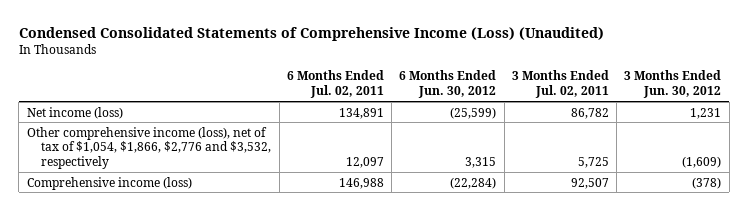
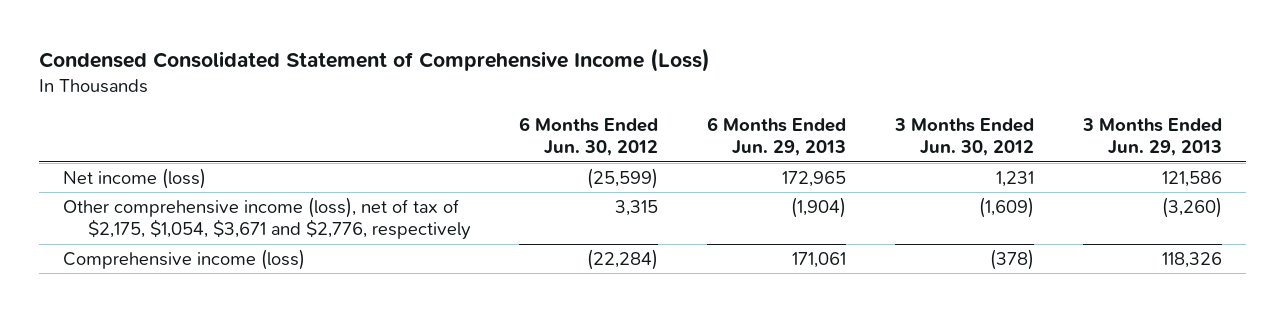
- Condensed Consolidated Statements of Comprehensive Income (Loss) (Unaudited)
+ Condensed Consolidated Statement of Comprehensive Income (Loss)
- | 6 Months Ended Jul. 02, 2011 | 6 Months Ended Jun. 30, 2012 | 3 Months Ended Jul. 02, 2011 | 3 Months Ended Jun. 30, 2012
+ | 6 Months Ended Jun. 30, 2012 | 6 Months Ended Jun. 29, 2013 | 3 Months Ended Jun. 30, 2012 | 3 Months Ended Jun. 29, 2013
- Other comprehensive income (loss), net of tax of $1,054, $1,866, $2,776 and $3,532, respectively | 12,097 | 3,315 | 5,725 | (1,609)
+ Other comprehensive income (loss), net of tax of $2,175, $1,054, $3,671 and $2,776, respectively | 3,315 | (1,904) | (1,609) | (3,260)

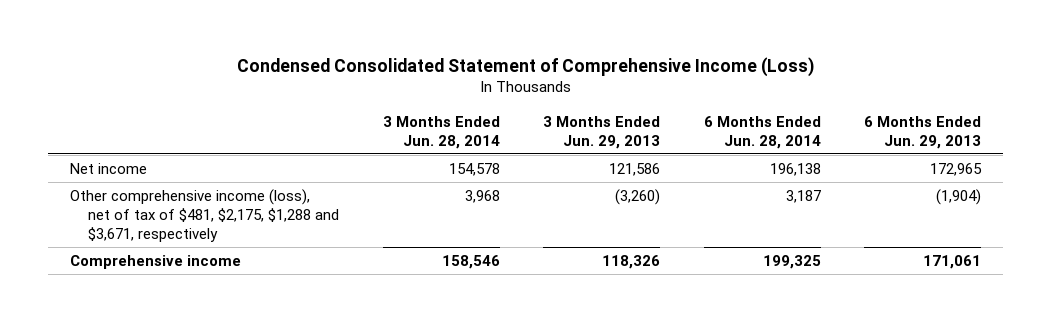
- | 6 Months Ended Jun. 30, 2012 | 6 Months Ended Jun. 29, 2013 | 3 Months Ended Jun. 30, 2012 | 3 Months Ended Jun. 29, 2013
+ | 3 Months Ended Jun. 28, 2014 | 3 Months Ended Jun. 29, 2013 | 6 Months Ended Jun. 28, 2014 | 6 Months Ended Jun. 29, 2013
- Net income (loss) | (25,599) | 172,965 | 1,231 | 121,586
- Other comprehensive income (loss), net of tax of $2,175, $1,054, $3,671 and $2,776, respectively | 3,315 | (1,904) | (1,609) | (3,260)
- Comprehensive income (loss) | (22,284) | 171,061 | (378) | 118,326
+ Net income | 154,578 | 121,586 | 196,138 | 172,965
+ Other comprehensive income (loss), net of tax of $481, $2,175, $1,288 and $3,671, respectively | 3,968 | (3,260) | 3,187 | (1,904)
+ Comprehensive income | 158,546 | 118,326 | 199,325 | 171,061

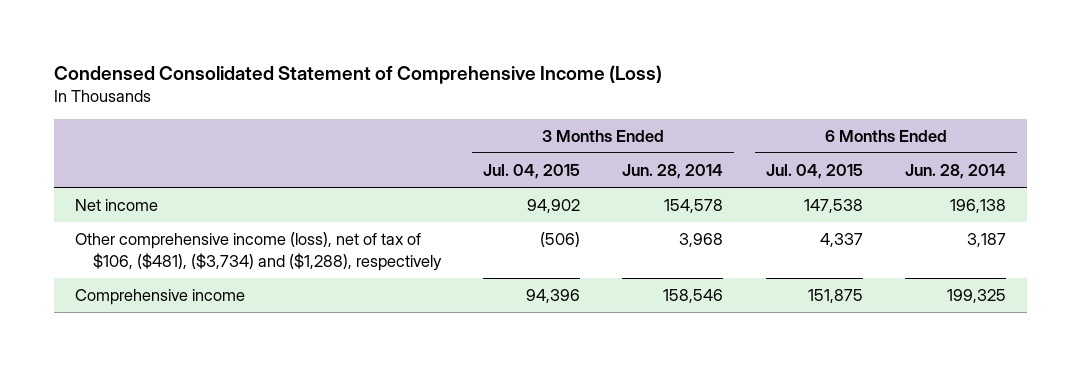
- | 3 Months Ended Jun. 28, 2014 | 3 Months Ended Jun. 29, 2013 | 6 Months Ended Jun. 28, 2014 | 6 Months Ended Jun. 29, 2013
+ | 3 Months Ended Jul. 04, 2015 | 3 Months Ended Jun. 28, 2014 | 6 Months Ended Jul. 04, 2015 | 6 Months Ended Jun. 28, 2014
- Other comprehensive income (loss), net of tax of $481, $2,175, $1,288 and $3,671, respectively | 3,968 | (3,260) | 3,187 | (1,904)
+ Other comprehensive income (loss), net of tax of $106, ($481), ($3,734) and ($1,288), respectively | (506) | 3,968 | 4,337 | 3,187

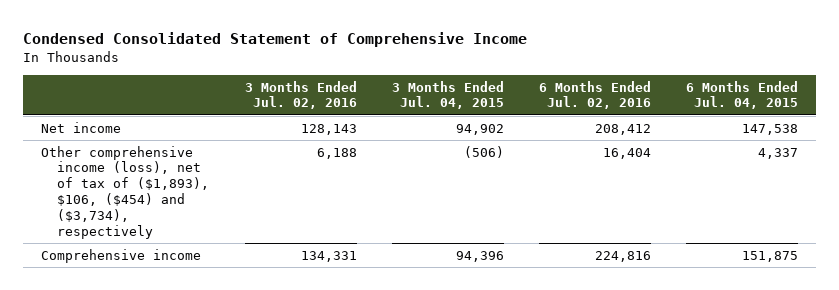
- Condensed Consolidated Statement of Comprehensive Income (Loss)
+ Condensed Consolidated Statement of Comprehensive Income
- | 3 Months Ended Jul. 04, 2015 | 3 Months Ended Jun. 28, 2014 | 6 Months Ended Jul. 04, 2015 | 6 Months Ended Jun. 28, 2014
+ | 3 Months Ended Jul. 02, 2016 | 3 Months Ended Jul. 04, 2015 | 6 Months Ended Jul. 02, 2016 | 6 Months Ended Jul. 04, 2015
- Other comprehensive income (loss), net of tax of $106, ($481), ($3,734) and ($1,288), respectively | (506) | 3,968 | 4,337 | 3,187
+ Other comprehensive income (loss), net of tax of ($1,893), $106, ($454) and ($3,734), respectively | 6,188 | (506) | 16,404 | 4,337

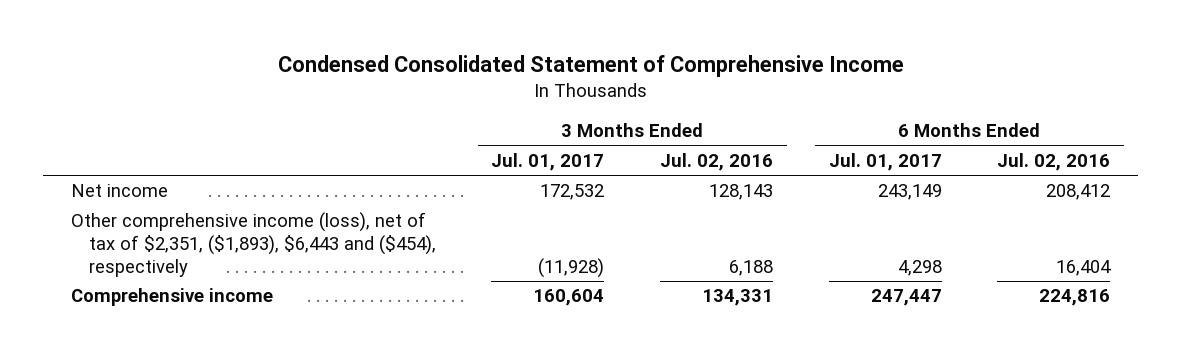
- | 3 Months Ended Jul. 02, 2016 | 3 Months Ended Jul. 04, 2015 | 6 Months Ended Jul. 02, 2016 | 6 Months Ended Jul. 04, 2015
+ | 3 Months Ended Jul. 01, 2017 | 3 Months Ended Jul. 02, 2016 | 6 Months Ended Jul. 01, 2017 | 6 Months Ended Jul. 02, 2016
- Other comprehensive income (loss), net of tax of ($1,893), $106, ($454) and ($3,734), respectively | 6,188 | (506) | 16,404 | 4,337
+ Other comprehensive income (loss), net of tax of $2,351, ($1,893), $6,443 and ($454), respectively | (11,928) | 6,188 | 4,298 | 16,404

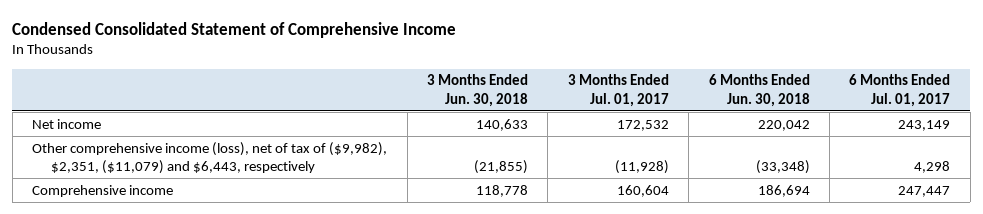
- | 3 Months Ended Jul. 01, 2017 | 3 Months Ended Jul. 02, 2016 | 6 Months Ended Jul. 01, 2017 | 6 Months Ended Jul. 02, 2016
+ | 3 Months Ended Jun. 30, 2018 | 3 Months Ended Jul. 01, 2017 | 6 Months Ended Jun. 30, 2018 | 6 Months Ended Jul. 01, 2017
- Other comprehensive income (loss), net of tax of $2,351, ($1,893), $6,443 and ($454), respectively | (11,928) | 6,188 | 4,298 | 16,404
+ Other comprehensive income (loss), net of tax of ($9,982), $2,351, ($11,079) and $6,443, respectively | (21,855) | (11,928) | (33,348) | 4,298

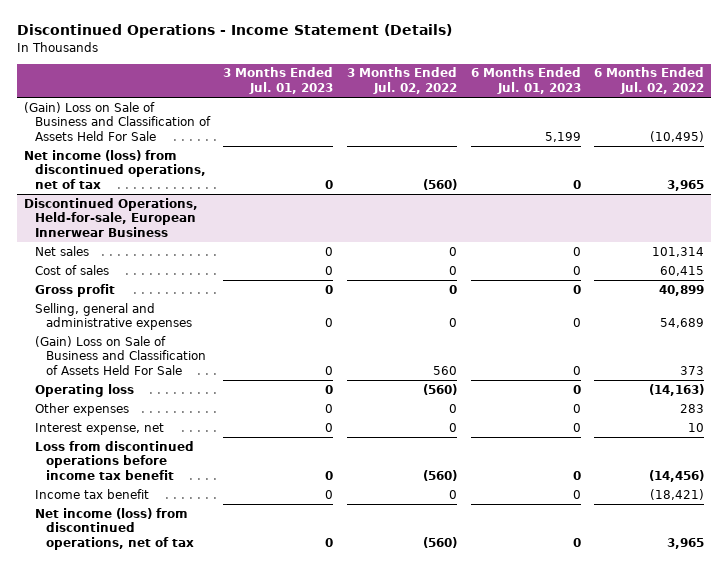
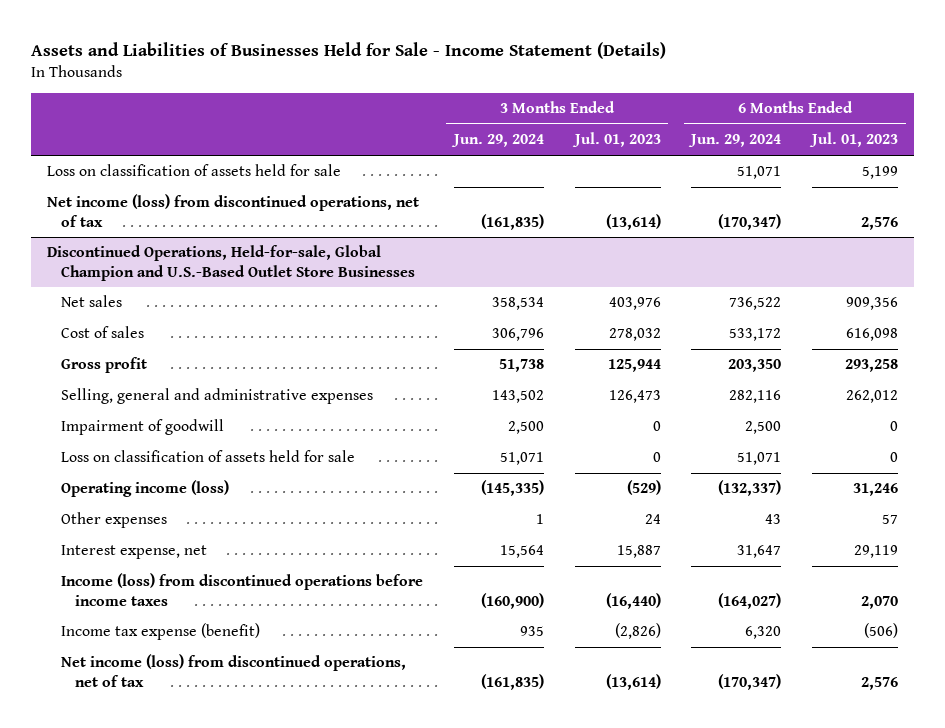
- Discontinued Operations - Income Statement (Details)
+ Assets and Liabilities of Businesses Held for Sale - Income Statement (Details)
- | 3 Months Ended Jul. 01, 2023 | 3 Months Ended Jul. 02, 2022 | 6 Months Ended Jul. 01, 2023 | 6 Months Ended Jul. 02, 2022
+ | 3 Months Ended Jun. 29, 2024 | 3 Months Ended Jul. 01, 2023 | 6 Months Ended Jun. 29, 2024 | 6 Months Ended Jul. 01, 2023
- (Gain) Loss on Sale of Business and Classification of Assets Held For Sale | | | 5,199 | (10,495)
- Net income (loss) from discontinued operations, net of tax | 0 | (560) | 0 | 3,965
- Discontinued Operations, Held-for-sale, European Innerwear Business
- Net sales | 0 | 0 | 0 | 101,314
- Cost of sales | 0 | 0 | 0 | 60,415
- Gross profit | 0 | 0 | 0 | 40,899
- Selling, general and administrative expenses | 0 | 0 | 0 | 54,689
- (Gain) Loss on Sale of Business and Classification of Assets Held For Sale | 0 | 560 | 0 | 373
- Operating loss | 0 | (560) | 0 | (14,163)
- Other expenses | 0 | 0 | 0 | 283
- Interest expense, net | 0 | 0 | 0 | 10
- Loss from discontinued operations before income tax benefit | 0 | (560) | 0 | (14,456)
- Income tax benefit | 0 | 0 | 0 | (18,421)
- Net income (loss) from discontinued operations, net of tax | 0 | (560) | 0 | 3,965
+ Loss on classification of assets held for sale | | | 51,071 | 5,199
+ Net income (loss) from discontinued operations, net of tax | (161,835) | (13,614) | (170,347) | 2,576
+ Discontinued Operations, Held-for-sale, Global Champion and U.S.-Based Outlet Store Businesses
+ Net sales | 358,534 | 403,976 | 736,522 | 909,356
+ Cost of sales | 306,796 | 278,032 | 533,172 | 616,098
+ Gross profit | 51,738 | 125,944 | 203,350 | 293,258
+ Selling, general and administrative expenses | 143,502 | 126,473 | 282,116 | 262,012
+ Impairment of goodwill | 2,500 | 0 | 2,500 | 0
+ Loss on classification of assets held for sale | 51,071 | 0 | 51,071 | 0
+ Operating income (loss) | (145,335) | (529) | (132,337) | 31,246
+ Other expenses | 1 | 24 | 43 | 57
+ Interest expense, net | 15,564 | 15,887 | 31,647 | 29,119
+ Income (loss) from discontinued operations before income taxes | (160,900) | (16,440) | (164,027) | 2,070
+ Income tax expense (benefit) | 935 | (2,826) | 6,320 | (506)
+ Net income (loss) from discontinued operations, net of tax | (161,835) | (13,614) | (170,347) | 2,576

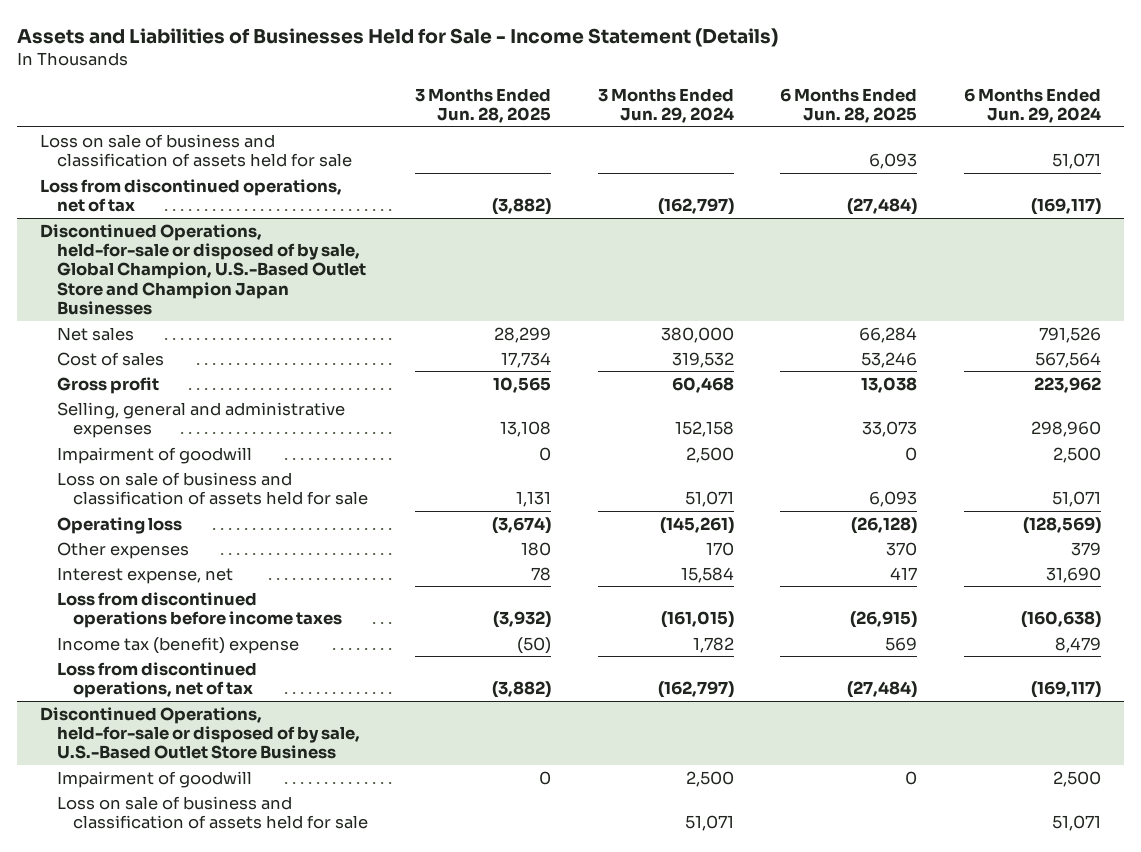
- | 3 Months Ended Jun. 29, 2024 | 3 Months Ended Jul. 01, 2023 | 6 Months Ended Jun. 29, 2024 | 6 Months Ended Jul. 01, 2023
+ | 3 Months Ended Jun. 28, 2025 | 3 Months Ended Jun. 29, 2024 | 6 Months Ended Jun. 28, 2025 | 6 Months Ended Jun. 29, 2024
- Loss on classification of assets held for sale | | | 51,071 | 5,199
- Net income (loss) from discontinued operations, net of tax | (161,835) | (13,614) | (170,347) | 2,576
- Discontinued Operations, Held-for-sale, Global Champion and U.S.-Based Outlet Store Businesses
- Net sales | 358,534 | 403,976 | 736,522 | 909,356
- Cost of sales | 306,796 | 278,032 | 533,172 | 616,098
- Gross profit | 51,738 | 125,944 | 203,350 | 293,258
- Selling, general and administrative expenses | 143,502 | 126,473 | 282,116 | 262,012
+ Loss on sale of business and classification of assets held for sale | | | 6,093 | 51,071
+ Loss from discontinued operations, net of tax | (3,882) | (162,797) | (27,484) | (169,117)
+ Discontinued Operations, held-for-sale or disposed of by sale, Global Champion, U.S.-Based Outlet Store and Champion Japan Businesses
+ Net sales | 28,299 | 380,000 | 66,284 | 791,526
+ Cost of sales | 17,734 | 319,532 | 53,246 | 567,564
+ Gross profit | 10,565 | 60,468 | 13,038 | 223,962
+ Selling, general and administrative expenses | 13,108 | 152,158 | 33,073 | 298,960
- Loss on classification of assets held for sale | 51,071 | 0 | 51,071 | 0
- Operating income (loss) | (145,335) | (529) | (132,337) | 31,246
- Other expenses | 1 | 24 | 43 | 57
- Interest expense, net | 15,564 | 15,887 | 31,647 | 29,119
- Income (loss) from discontinued operations before income taxes | (160,900) | (16,440) | (164,027) | 2,070
- Income tax expense (benefit) | 935 | (2,826) | 6,320 | (506)
- Net income (loss) from discontinued operations, net of tax | (161,835) | (13,614) | (170,347) | 2,576
+ Loss on sale of business and classification of assets held for sale | 1,131 | 51,071 | 6,093 | 51,071
+ Operating loss | (3,674) | (145,261) | (26,128) | (128,569)
+ Other expenses | 180 | 170 | 370 | 379
+ Interest expense, net | 78 | 15,584 | 417 | 31,690
+ Loss from discontinued operations before income taxes | (3,932) | (161,015) | (26,915) | (160,638)
+ Income tax (benefit) expense | (50) | 1,782 | 569 | 8,479
+ Loss from discontinued operations, net of tax | (3,882) | (162,797) | (27,484) | (169,117)
+ Discontinued Operations, held-for-sale or disposed of by sale, U.S.-Based Outlet Store Business
+ Impairment of goodwill | 0 | 2,500 | 0 | 2,500
+ Loss on sale of business and classification of assets held for sale | | 51,071 | | 51,071

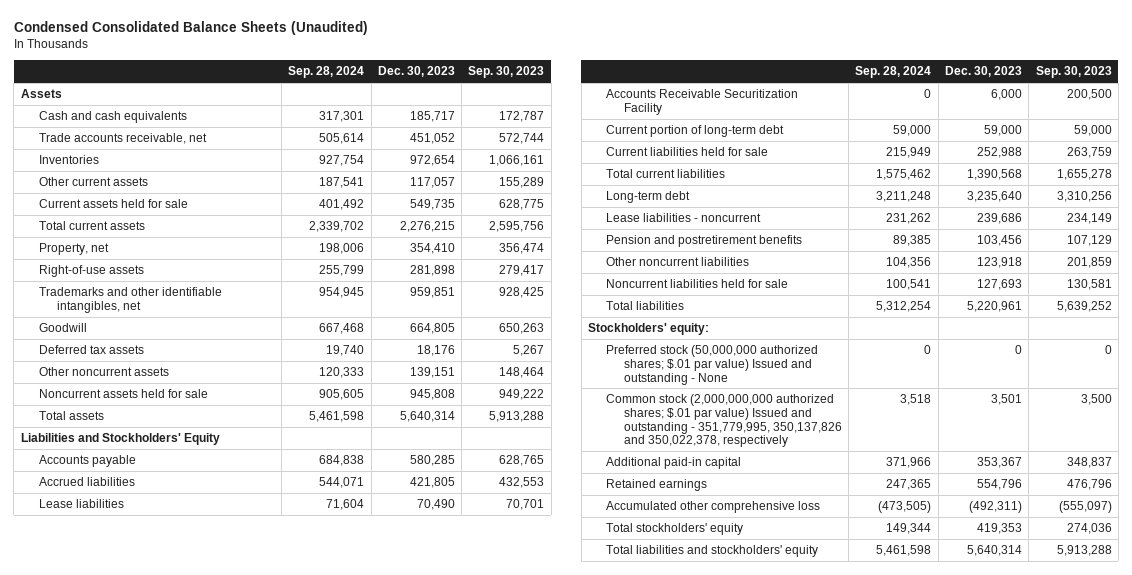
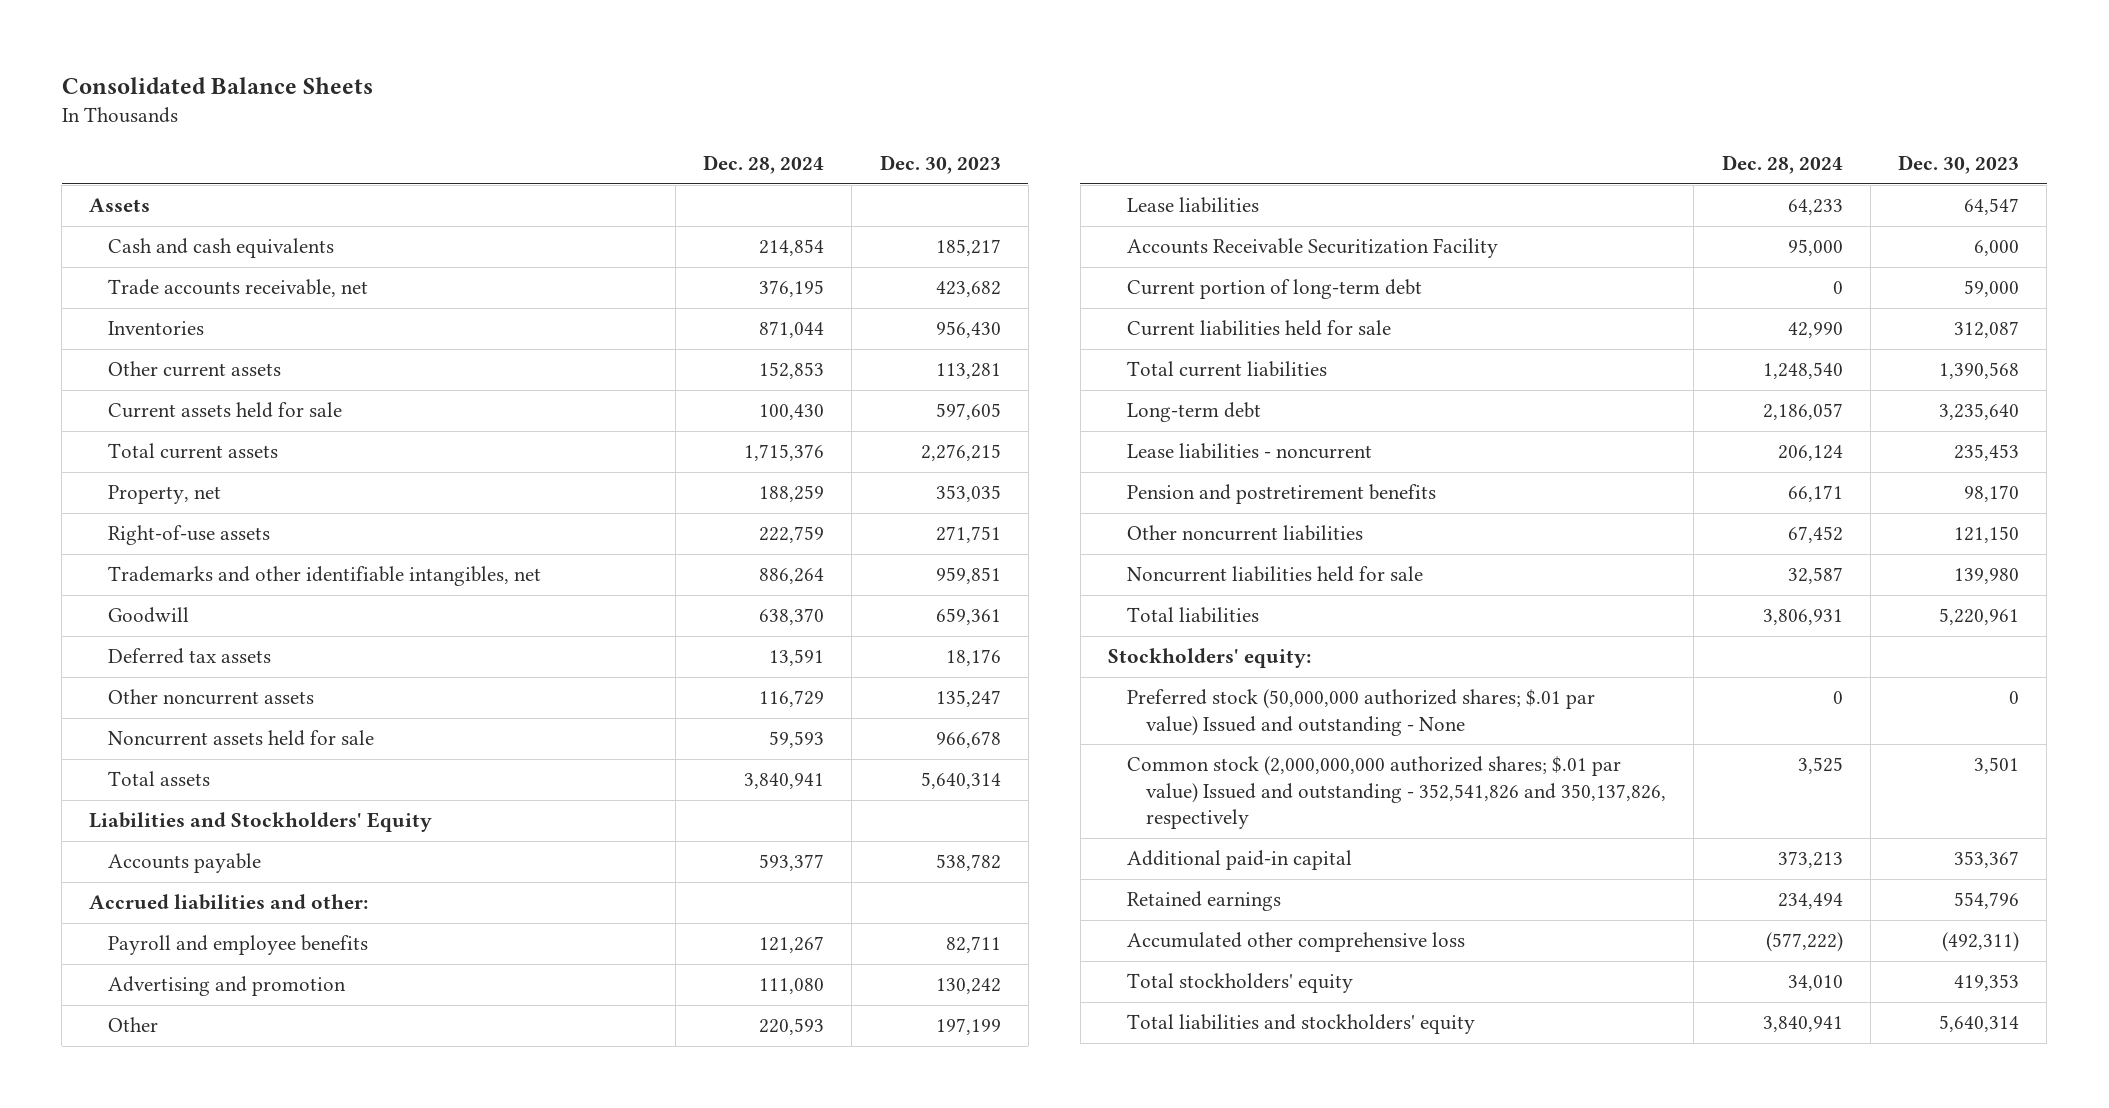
- Condensed Consolidated Balance Sheets (Unaudited)
+ Consolidated Balance Sheets
- | Sep. 28, 2024 | Dec. 30, 2023 | Sep. 30, 2023
+ | Dec. 28, 2024 | Dec. 30, 2023
- Cash and cash equivalents | 317,301 | 185,717 | 172,787
- Trade accounts receivable, net | 505,614 | 451,052 | 572,744
- Inventories | 927,754 | 972,654 | 1,066,161
- Other current assets | 187,541 | 117,057 | 155,289
- Current assets held for sale | 401,492 | 549,735 | 628,775
+ Cash and cash equivalents | 214,854 | 185,217
+ Trade accounts receivable, net | 376,195 | 423,682
+ Inventories | 871,044 | 956,430
+ Other current assets | 152,853 | 113,281
+ Current assets held for sale | 100,430 | 597,605
- Property, net | 198,006 | 354,410 | 356,474
- Right-of-use assets | 255,799 | 281,898 | 279,417
+ Property, net | 188,259 | 353,035
+ Right-of-use assets | 222,759 | 271,751
- Goodwill | 667,468 | 664,805 | 650,263
+ Goodwill | 638,370 | 659,361
- Other noncurrent assets | 120,333 | 139,151 | 148,464
- Noncurrent assets held for sale | 905,605 | 945,808 | 949,222
+ Other noncurrent assets | 116,729 | 135,247
+ Noncurrent assets held for sale | 59,593 | 966,678
- Accounts payable | 684,838 | 580,285 | 628,765
- Accrued liabilities | 544,071 | 421,805 | 432,553
- Lease liabilities | 71,604 | 70,490 | 70,701
+ Accounts payable | 593,377 | 538,782
+ Accrued liabilities and other:
+ Payroll and employee benefits | 121,267 | 82,711
+ Advertising and promotion | 111,080 | 130,242
+ Other | 220,593 | 197,199
+ Lease liabilities | 64,233 | 64,547
- Current liabilities held for sale | 215,949 | 252,988 | 263,759
+ Current liabilities held for sale | 42,990 | 312,087
- Lease liabilities - noncurrent | 231,262 | 239,686 | 234,149
- Pension and postretirement benefits | 89,385 | 103,456 | 107,129
- Other noncurrent liabilities | 104,356 | 123,918 | 201,859
- Noncurrent liabilities held for sale | 100,541 | 127,693 | 130,581
+ Lease liabilities - noncurrent | 206,124 | 235,453
+ Pension and postretirement benefits | 66,171 | 98,170
+ Other noncurrent liabilities | 67,452 | 121,150
+ Noncurrent liabilities held for sale | 32,587 | 139,980
- Common stock (2,000,000,000 authorized shares; $.01 par value) Issued and outstanding - 351,779,995, 350,137,826 and 350,022,378, respectively | 3,518 | 3,501 | 3,500
+ Common stock (2,000,000,000 authorized shares; $.01 par value) Issued and outstanding - 352,541,826 and 350,137,826, respectively | 3,525 | 3,501

